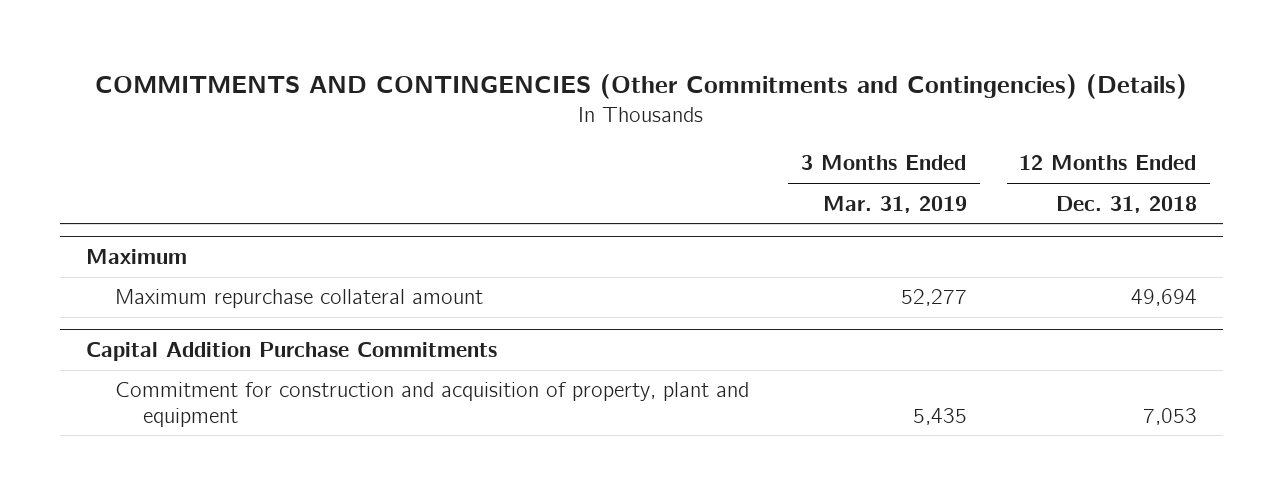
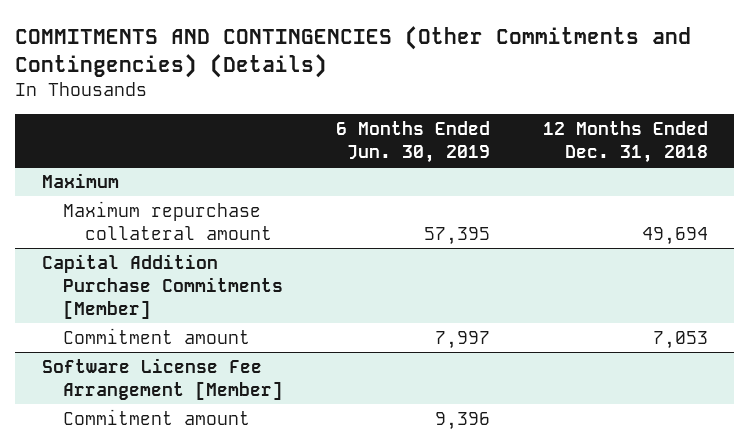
- | 3 Months Ended Mar. 31, 2019 | 12 Months Ended Dec. 31, 2018
+ | 6 Months Ended Jun. 30, 2019 | 12 Months Ended Dec. 31, 2018
- Capital Addition Purchase Commitments
- Commitment for construction and acquisition of property, plant and equipment | 5,435 | 7,053
+ Capital Addition Purchase Commitments [Member]
+ Commitment amount | 7,997 | 7,053
+ Software License Fee Arrangement [Member]
+ Commitment amount | 9,396 |

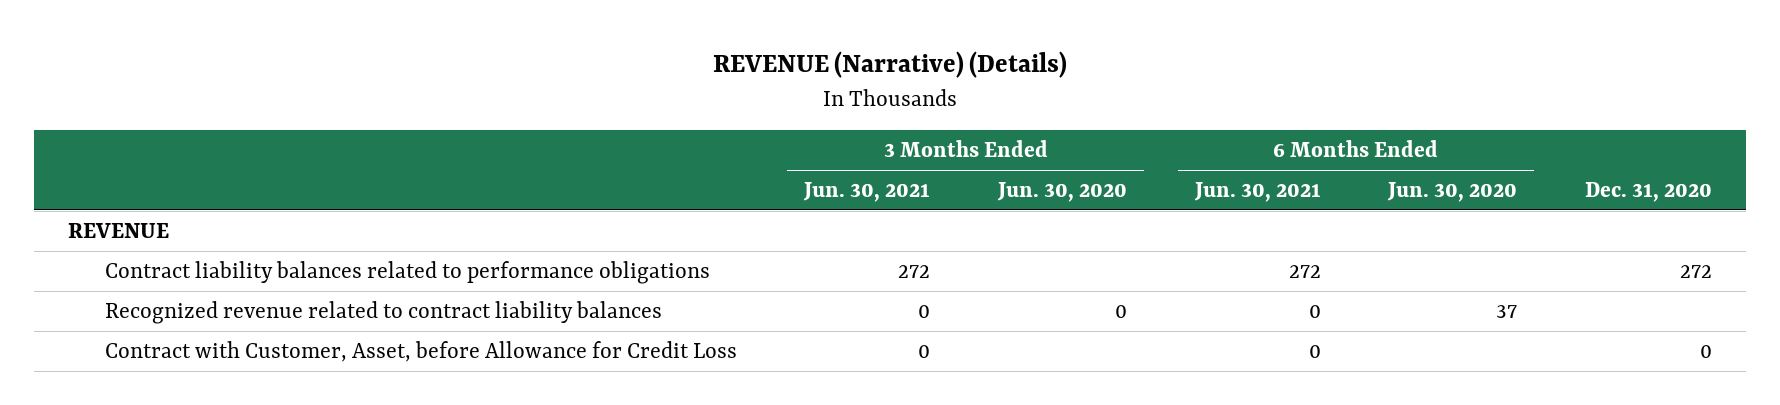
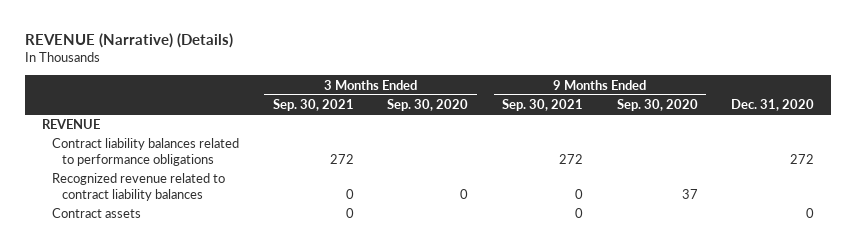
- | 3 Months Ended Jun. 30, 2021 | 3 Months Ended Jun. 30, 2020 | 6 Months Ended Jun. 30, 2021 | 6 Months Ended Jun. 30, 2020 | Dec. 31, 2020
+ | 3 Months Ended Sep. 30, 2021 | 3 Months Ended Sep. 30, 2020 | 9 Months Ended Sep. 30, 2021 | 9 Months Ended Sep. 30, 2020 | Dec. 31, 2020
- Contract with Customer, Asset, before Allowance for Credit Loss | 0 | | 0 | | 0
+ Contract assets | 0 | | 0 | | 0

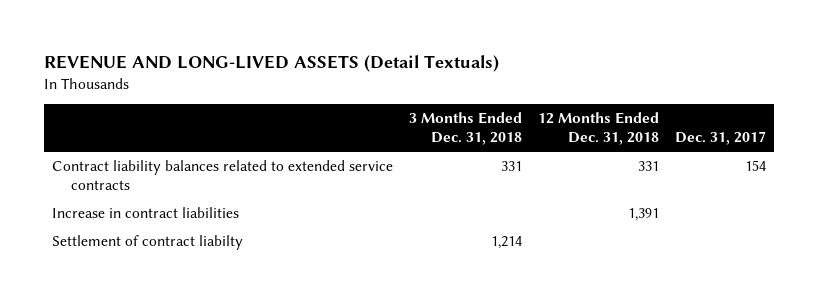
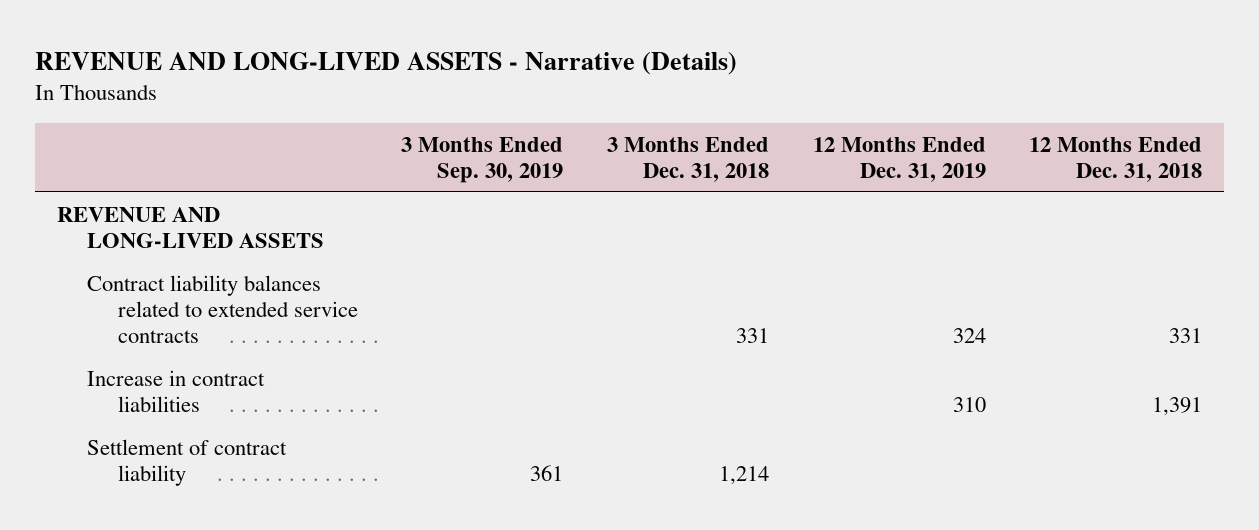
- REVENUE AND LONG-LIVED ASSETS (Detail Textuals)
+ REVENUE AND LONG-LIVED ASSETS - Narrative (Details)
- | 3 Months Ended Dec. 31, 2018 | 12 Months Ended Dec. 31, 2018 | Dec. 31, 2017
+ | 3 Months Ended Sep. 30, 2019 | 3 Months Ended Dec. 31, 2018 | 12 Months Ended Dec. 31, 2019 | 12 Months Ended Dec. 31, 2018
+ REVENUE AND LONG-LIVED ASSETS
- Settlement of contract liabilty | 1,214 | |
+ Settlement of contract liability | 361 | 1,214 | |

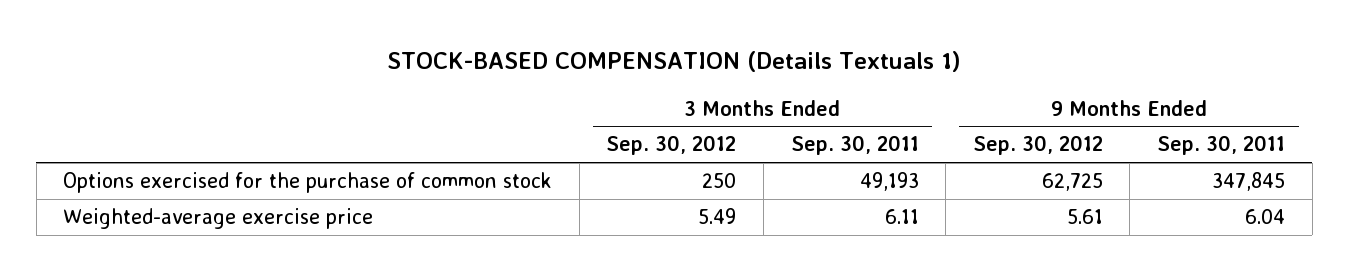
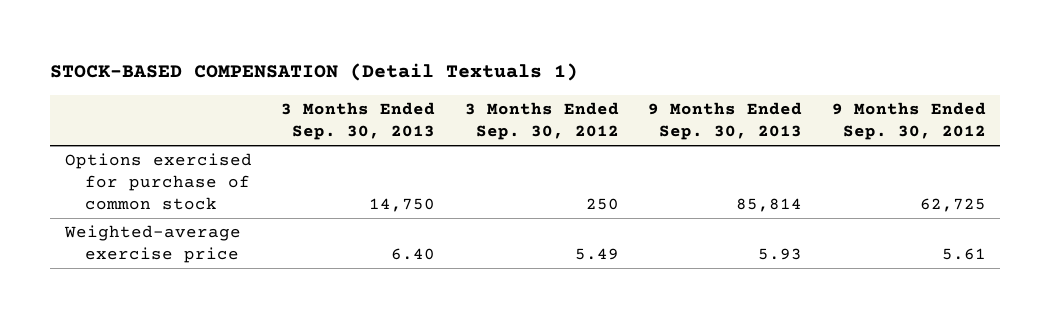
- STOCK-BASED COMPENSATION (Details Textuals 1)
+ STOCK-BASED COMPENSATION (Detail Textuals 1)
- | 3 Months Ended Sep. 30, 2012 | 3 Months Ended Sep. 30, 2011 | 9 Months Ended Sep. 30, 2012 | 9 Months Ended Sep. 30, 2011
+ | 3 Months Ended Sep. 30, 2013 | 3 Months Ended Sep. 30, 2012 | 9 Months Ended Sep. 30, 2013 | 9 Months Ended Sep. 30, 2012
- Options exercised for the purchase of common stock | 250 | 49,193 | 62,725 | 347,845
+ Options exercised for purchase of common stock | 14,750 | 250 | 85,814 | 62,725

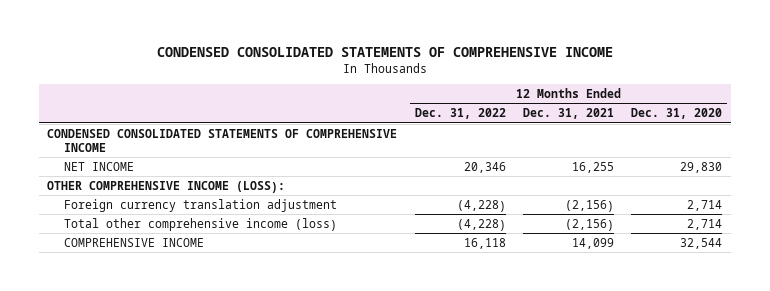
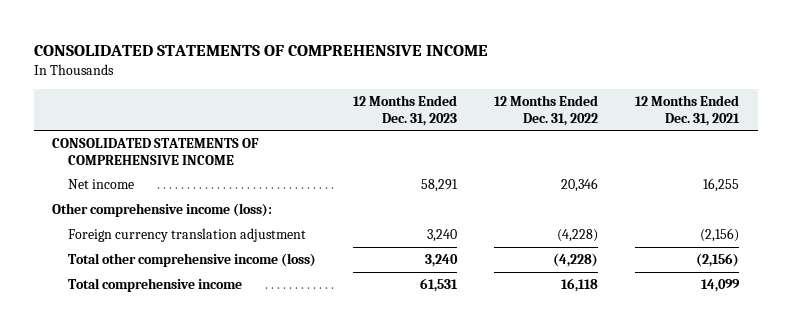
- CONDENSED CONSOLIDATED STATEMENTS OF COMPREHENSIVE INCOME
+ CONSOLIDATED STATEMENTS OF COMPREHENSIVE INCOME
- | 12 Months Ended Dec. 31, 2022 | 12 Months Ended Dec. 31, 2021 | 12 Months Ended Dec. 31, 2020
+ | 12 Months Ended Dec. 31, 2023 | 12 Months Ended Dec. 31, 2022 | 12 Months Ended Dec. 31, 2021
- CONDENSED CONSOLIDATED STATEMENTS OF COMPREHENSIVE INCOME
- NET INCOME | 20,346 | 16,255 | 29,830
- OTHER COMPREHENSIVE INCOME (LOSS):
+ CONSOLIDATED STATEMENTS OF COMPREHENSIVE INCOME
+ Net income | 58,291 | 20,346 | 16,255
+ Other comprehensive income (loss):
- COMPREHENSIVE INCOME | 16,118 | 14,099 | 32,544
+ Total comprehensive income | 61,531 | 16,118 | 14,099

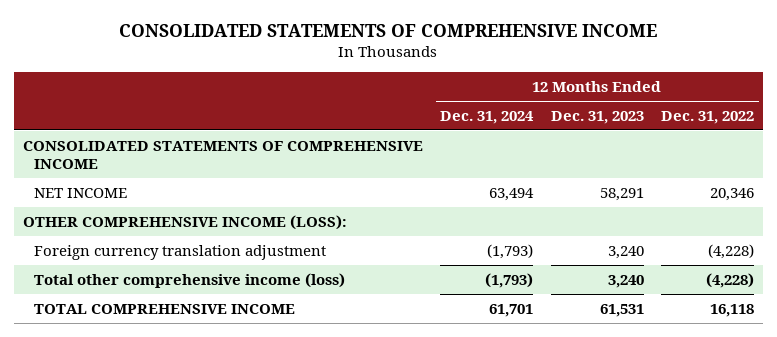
- | 12 Months Ended Dec. 31, 2023 | 12 Months Ended Dec. 31, 2022 | 12 Months Ended Dec. 31, 2021
+ | 12 Months Ended Dec. 31, 2024 | 12 Months Ended Dec. 31, 2023 | 12 Months Ended Dec. 31, 2022
- Net income | 58,291 | 20,346 | 16,255
- Other comprehensive income (loss):
+ NET INCOME | 63,494 | 58,291 | 20,346
+ OTHER COMPREHENSIVE INCOME (LOSS):
- Total comprehensive income | 61,531 | 16,118 | 14,099
+ TOTAL COMPREHENSIVE INCOME | 61,701 | 61,531 | 16,118

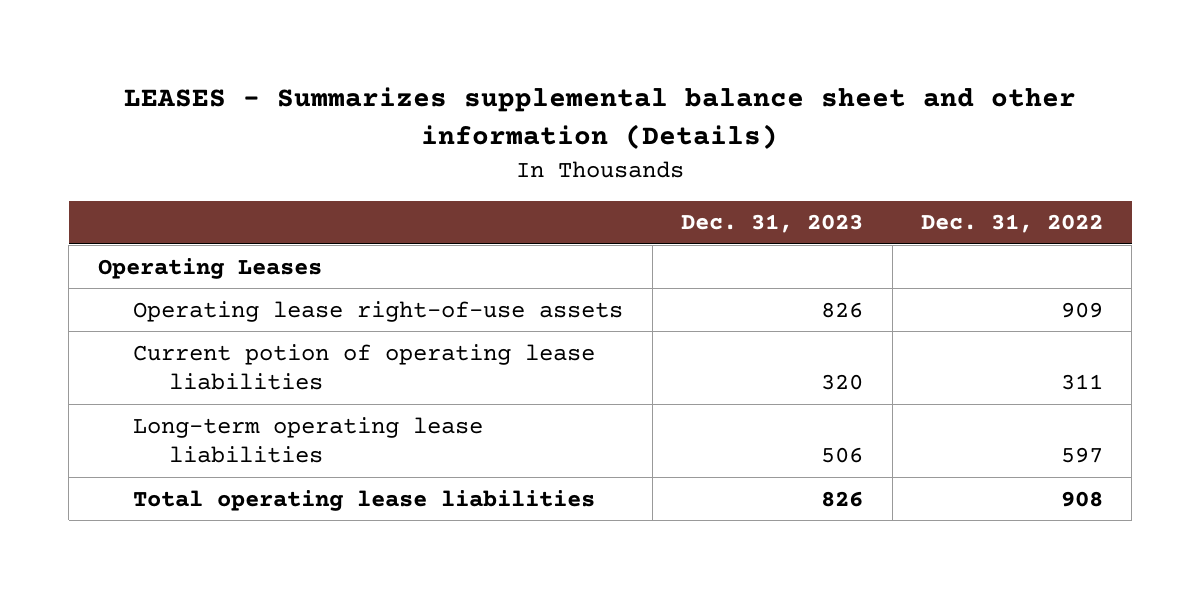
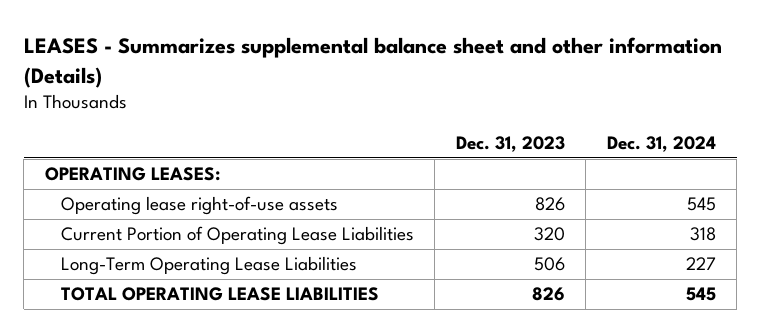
- | Dec. 31, 2023 | Dec. 31, 2022
+ | Dec. 31, 2023 | Dec. 31, 2024
- Operating Leases
+ OPERATING LEASES:
- Current potion of operating lease liabilities | 320 | 311
- Long-term operating lease liabilities | 506 | 597
- Total operating lease liabilities | 826 | 908
+ Current Portion of Operating Lease Liabilities | 320 | 318
+ Long-Term Operating Lease Liabilities | 506 | 227
+ TOTAL OPERATING LEASE LIABILITIES | 826 | 545

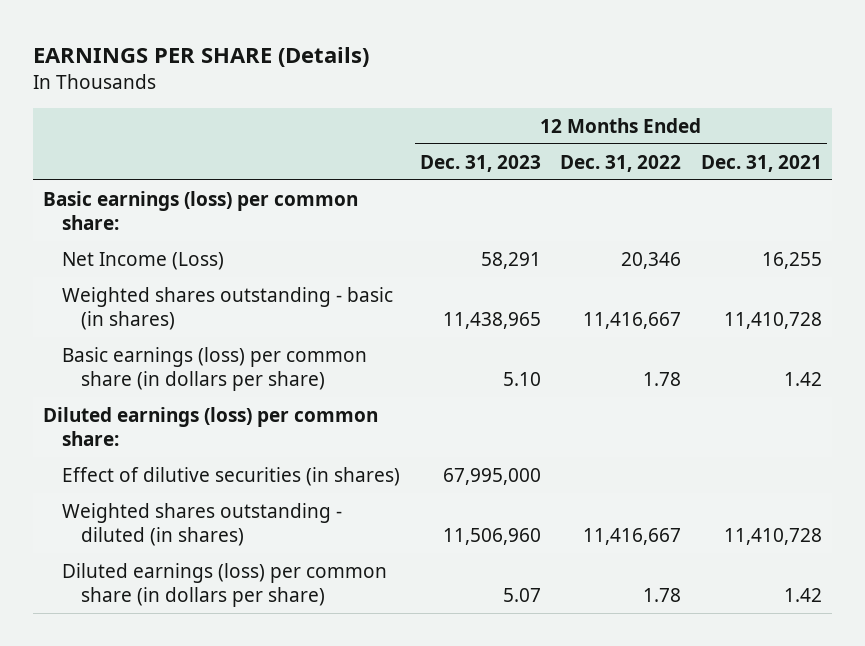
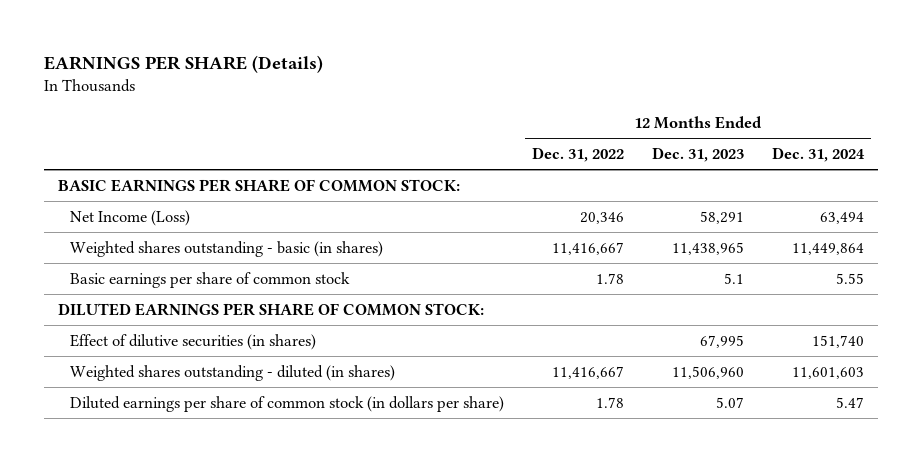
- | 12 Months Ended Dec. 31, 2023 | 12 Months Ended Dec. 31, 2022 | 12 Months Ended Dec. 31, 2021
+ | 12 Months Ended Dec. 31, 2022 | 12 Months Ended Dec. 31, 2023 | 12 Months Ended Dec. 31, 2024
- Basic earnings (loss) per common share:
+ BASIC EARNINGS PER SHARE OF COMMON STOCK:
- Basic earnings (loss) per common share (in dollars per share) | 5.10 | 1.78 | 1.42
- Diluted earnings (loss) per common share:
- Effect of dilutive securities (in shares) | 67,995,000 | |
+ Basic earnings per share of common stock | 1.78 | 5.1 | 5.55
+ DILUTED EARNINGS PER SHARE OF COMMON STOCK:
+ Effect of dilutive securities (in shares) | | 67,995 | 151,740
- Diluted earnings (loss) per common share (in dollars per share) | 5.07 | 1.78 | 1.42
+ Diluted earnings per share of common stock (in dollars per share) | 1.78 | 5.07 | 5.47

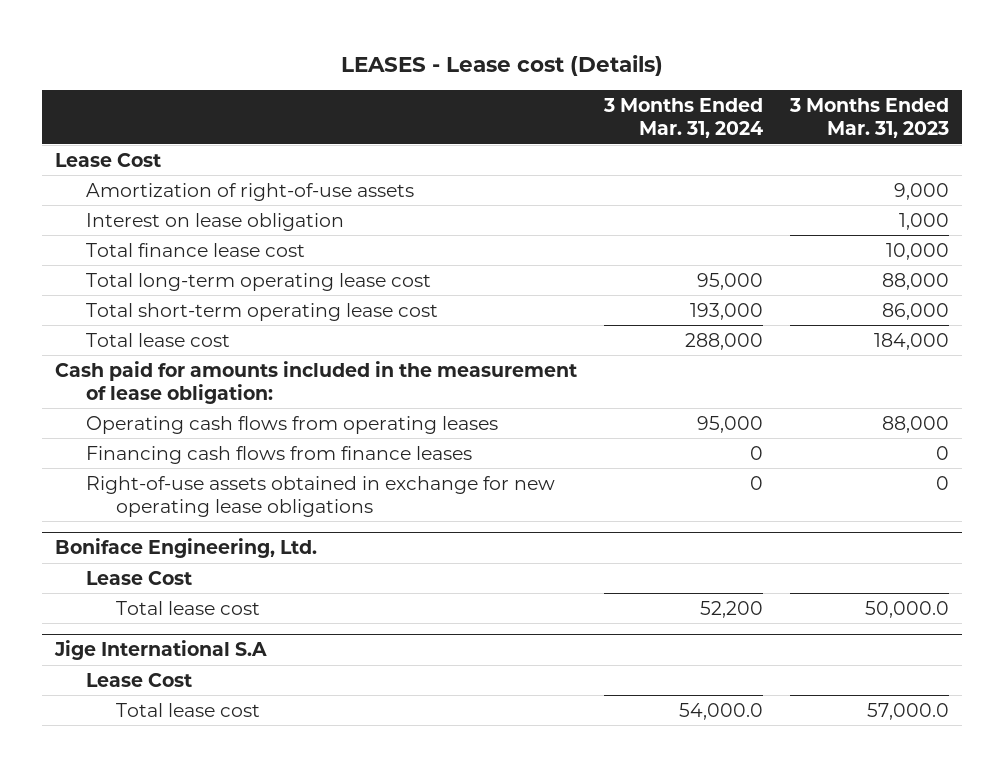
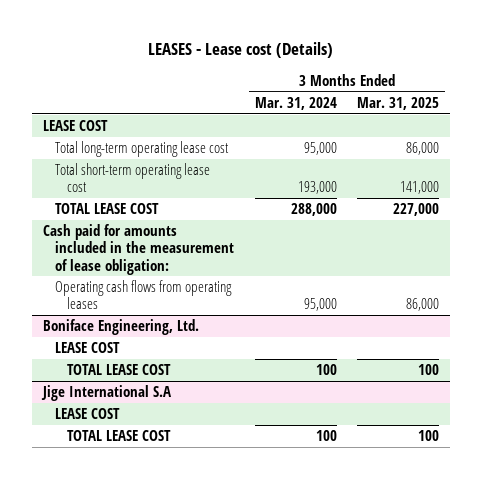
- | 3 Months Ended Mar. 31, 2024 | 3 Months Ended Mar. 31, 2023
+ | 3 Months Ended Mar. 31, 2024 | 3 Months Ended Mar. 31, 2025
- Lease Cost
- Amortization of right-of-use assets | | 9,000
- Interest on lease obligation | | 1,000
- Total finance lease cost | | 10,000
+ LEASE COST
- Total lease cost | 288,000 | 184,000
+ TOTAL LEASE COST | 288,000 | 227,000
- Financing cash flows from finance leases | 0 | 0
- Right-of-use assets obtained in exchange for new operating lease obligations | 0 | 0
@ Boniface Engineering, Ltd.
- Lease Cost
- Total lease cost | 52,200 | 50,000.0
+ LEASE COST
+ TOTAL LEASE COST | 100 | 100
@ Jige International S.A
- Lease Cost
- Total lease cost | 54,000.0 | 57,000.0
+ LEASE COST
+ TOTAL LEASE COST | 100 | 100

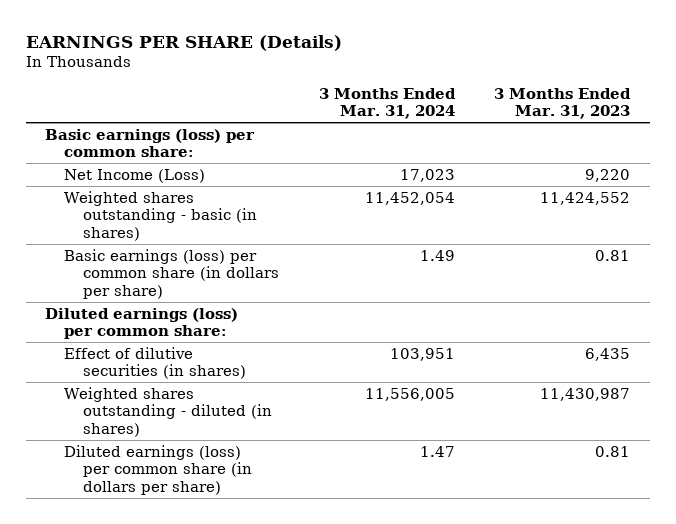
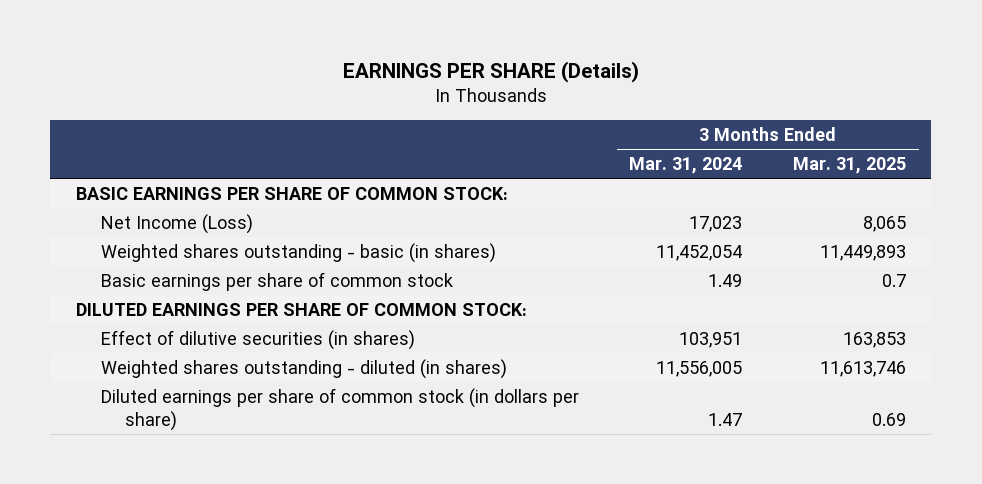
- | 3 Months Ended Mar. 31, 2024 | 3 Months Ended Mar. 31, 2023
+ | 3 Months Ended Mar. 31, 2024 | 3 Months Ended Mar. 31, 2025
- Basic earnings (loss) per common share:
+ BASIC EARNINGS PER SHARE OF COMMON STOCK:
- Basic earnings (loss) per common share (in dollars per share) | 1.49 | 0.81
- Diluted earnings (loss) per common share:
+ Basic earnings per share of common stock | 1.49 | 0.7
+ DILUTED EARNINGS PER SHARE OF COMMON STOCK:
- Diluted earnings (loss) per common share (in dollars per share) | 1.47 | 0.81
+ Diluted earnings per share of common stock (in dollars per share) | 1.47 | 0.69

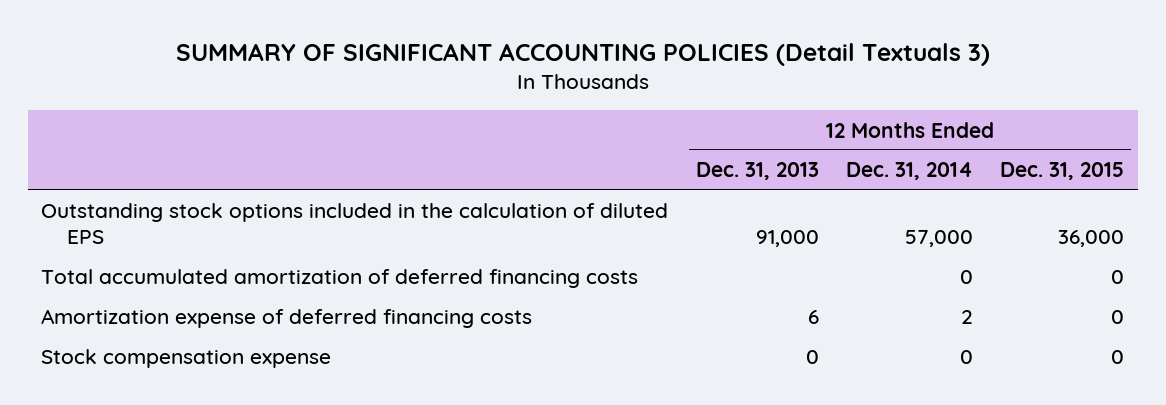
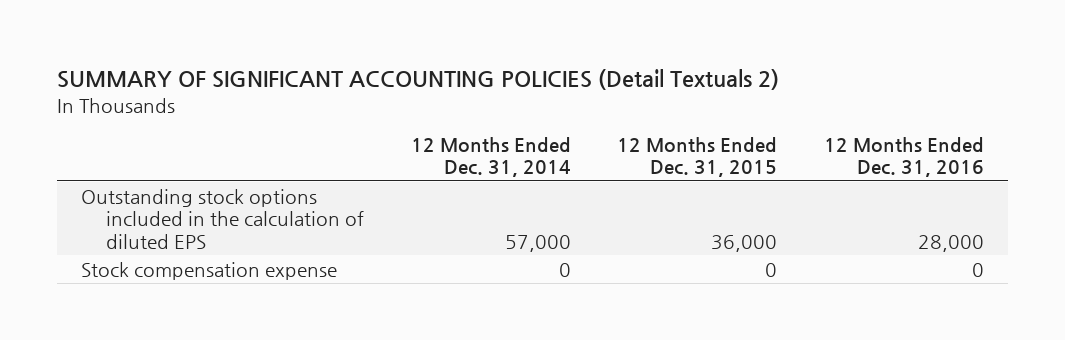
- SUMMARY OF SIGNIFICANT ACCOUNTING POLICIES (Detail Textuals 3)
+ SUMMARY OF SIGNIFICANT ACCOUNTING POLICIES (Detail Textuals 2)
- | 12 Months Ended Dec. 31, 2013 | 12 Months Ended Dec. 31, 2014 | 12 Months Ended Dec. 31, 2015
+ | 12 Months Ended Dec. 31, 2014 | 12 Months Ended Dec. 31, 2015 | 12 Months Ended Dec. 31, 2016
- Total accumulated amortization of deferred financing costs | | 0 | 0
- Amortization expense of deferred financing costs | 6 | 2 | 0

